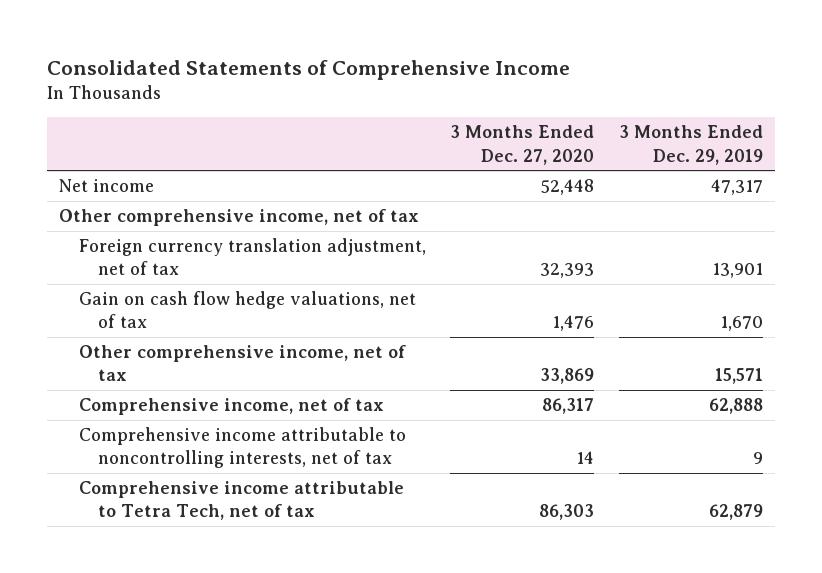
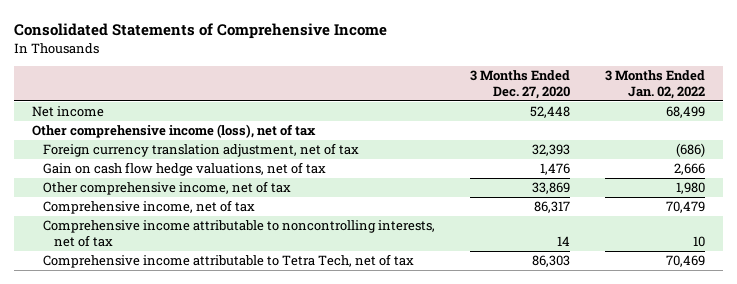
- | 3 Months Ended Dec. 27, 2020 | 3 Months Ended Dec. 29, 2019
+ | 3 Months Ended Dec. 27, 2020 | 3 Months Ended Jan. 02, 2022
- Other comprehensive income, net of tax
+ Other comprehensive income (loss), net of tax

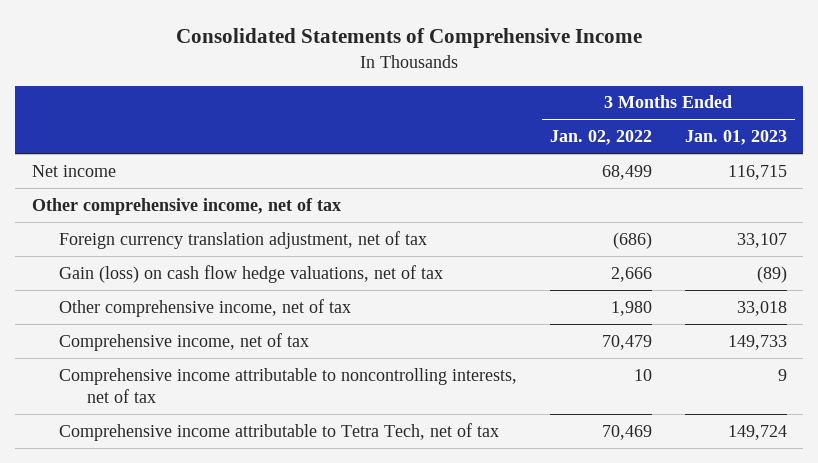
- | 3 Months Ended Dec. 27, 2020 | 3 Months Ended Jan. 02, 2022
+ | 3 Months Ended Jan. 02, 2022 | 3 Months Ended Jan. 01, 2023
- Other comprehensive income (loss), net of tax
+ Other comprehensive income, net of tax
- Gain on cash flow hedge valuations, net of tax | 1,476 | 2,666
+ Gain (loss) on cash flow hedge valuations, net of tax | 2,666 | (89)

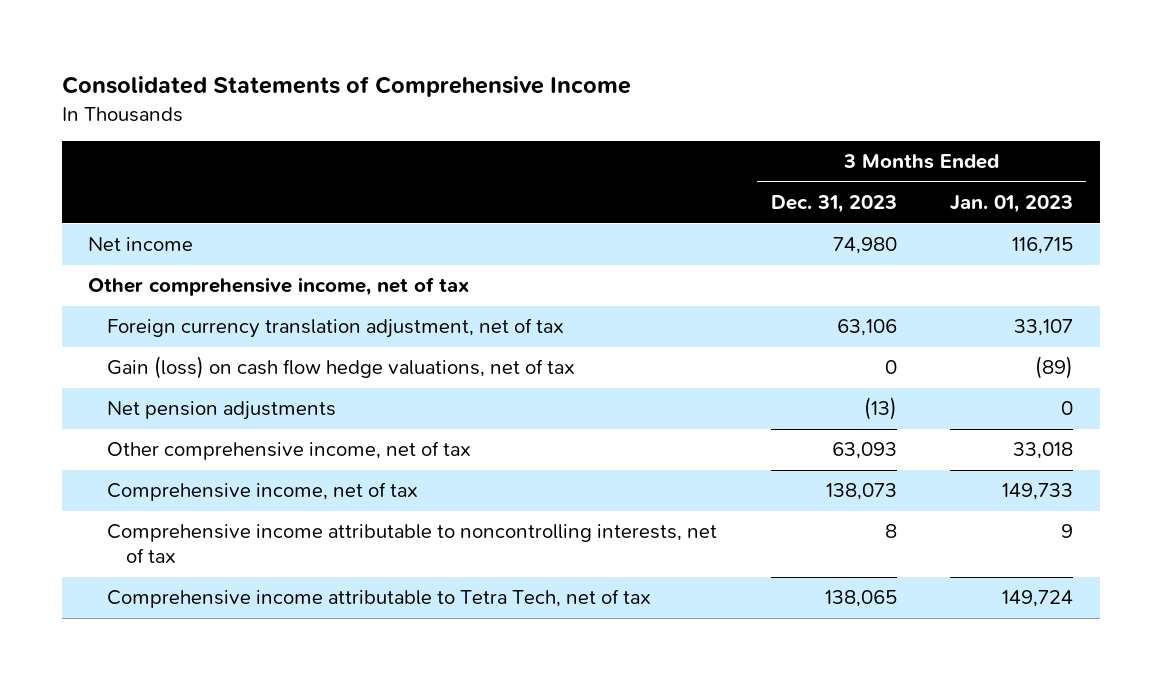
- | 3 Months Ended Jan. 02, 2022 | 3 Months Ended Jan. 01, 2023
+ | 3 Months Ended Dec. 31, 2023 | 3 Months Ended Jan. 01, 2023
+ Net pension adjustments | (13) | 0

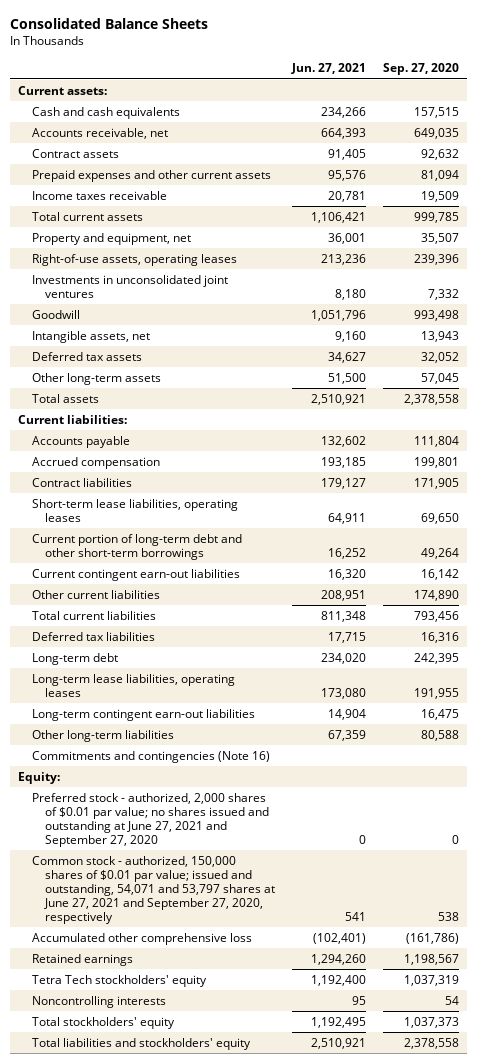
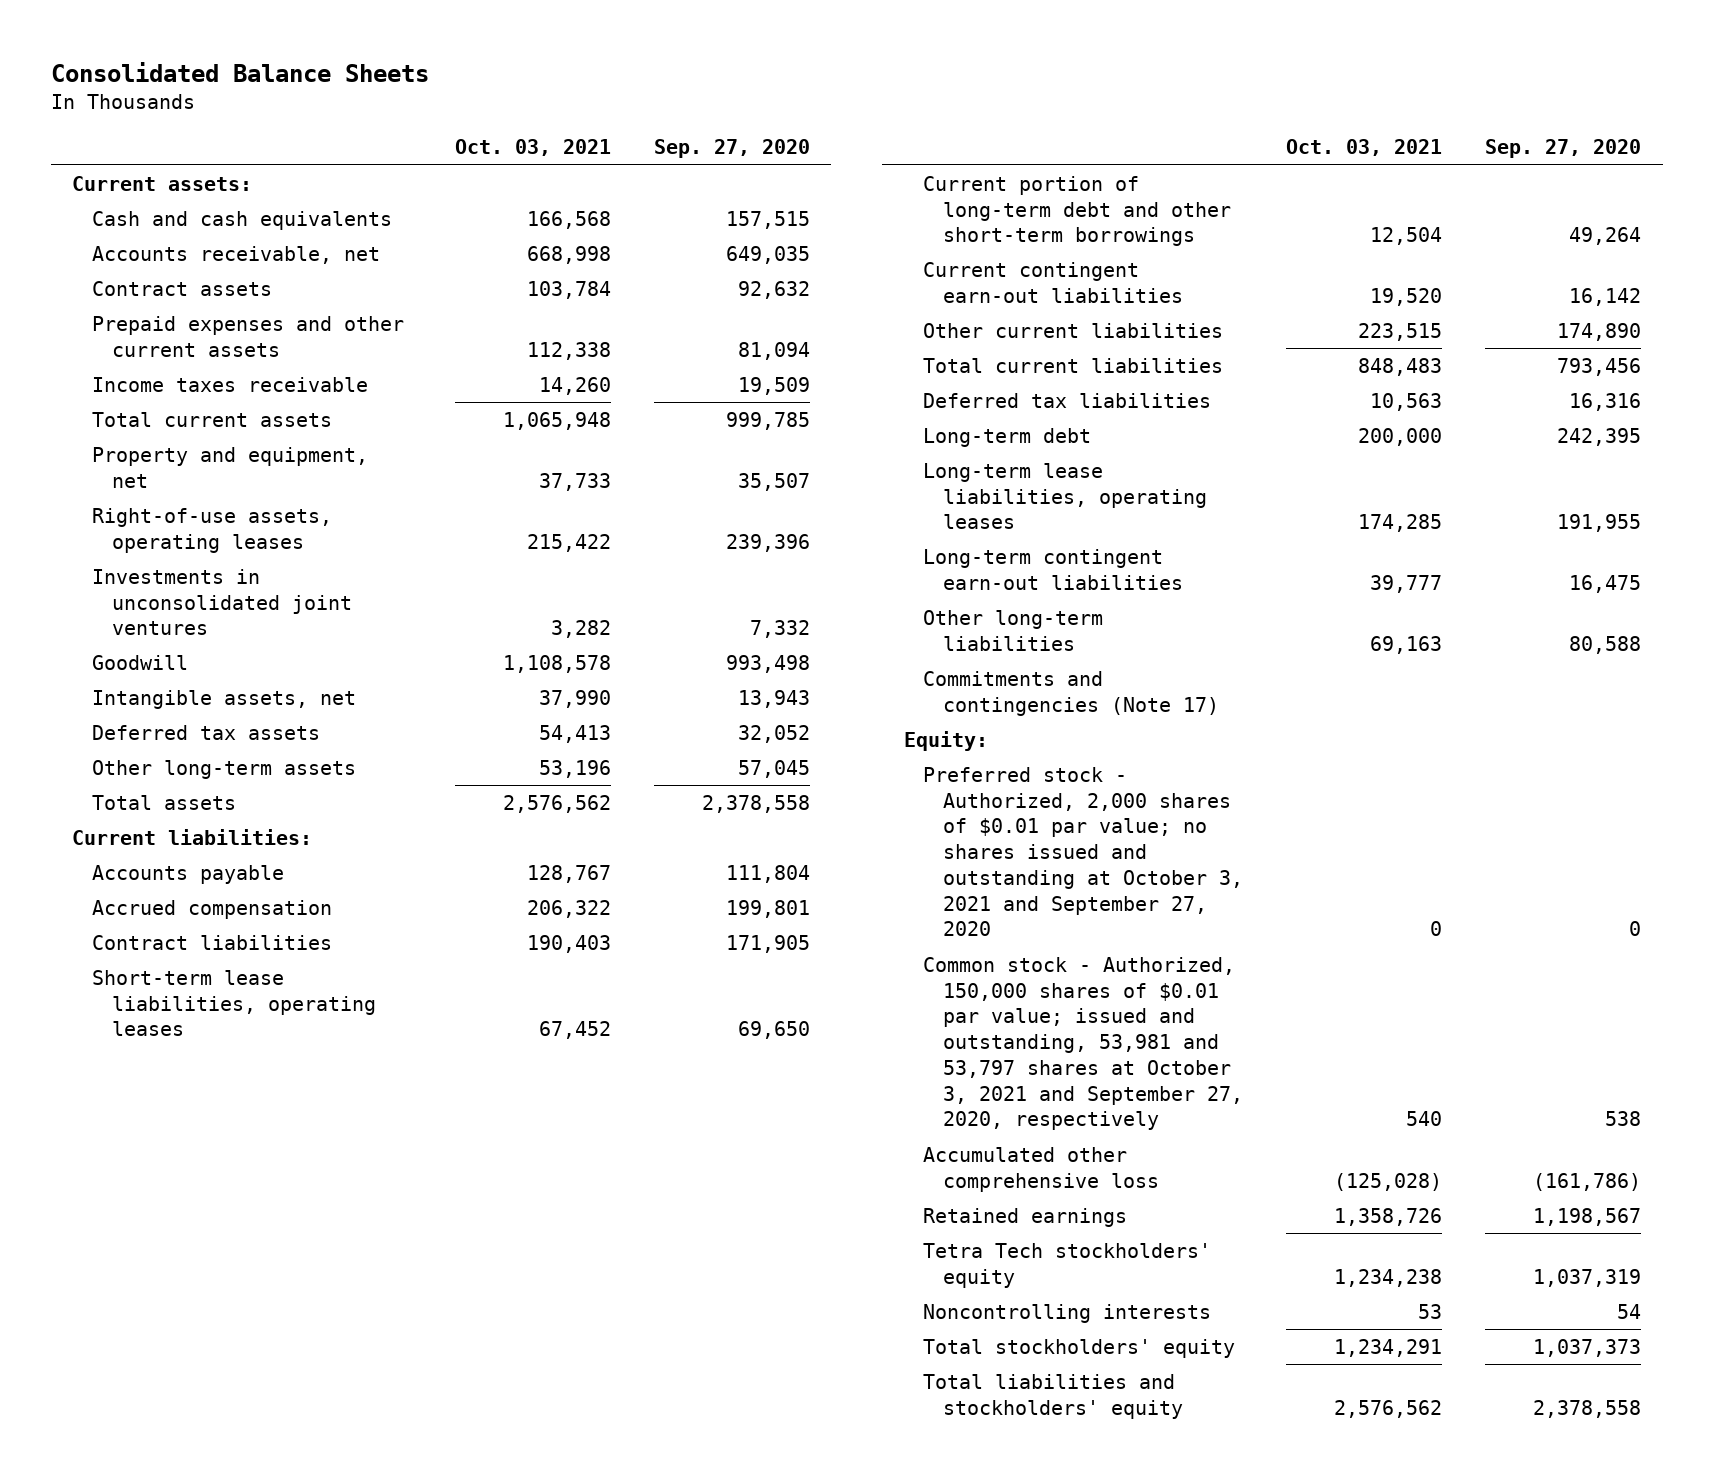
- | Jun. 27, 2021 | Sep. 27, 2020
+ | Oct. 03, 2021 | Sep. 27, 2020
- Commitments and contingencies (Note 16)
+ Commitments and contingencies (Note 17)
- Preferred stock - authorized, 2,000 shares of $0.01 par value; no shares issued and outstanding at June 27, 2021 and September 27, 2020 | 0 | 0
- Common stock - authorized, 150,000 shares of $0.01 par value; issued and outstanding, 54,071 and 53,797 shares at June 27, 2021 and September 27, 2020, respectively | 541 | 538
+ Preferred stock - Authorized, 2,000 shares of $0.01 par value; no shares issued and outstanding at October 3, 2021 and September 27, 2020 | 0 | 0
+ Common stock - Authorized, 150,000 shares of $0.01 par value; issued and outstanding, 53,981 and 53,797 shares at October 3, 2021 and September 27, 2020, respectively | 540 | 538

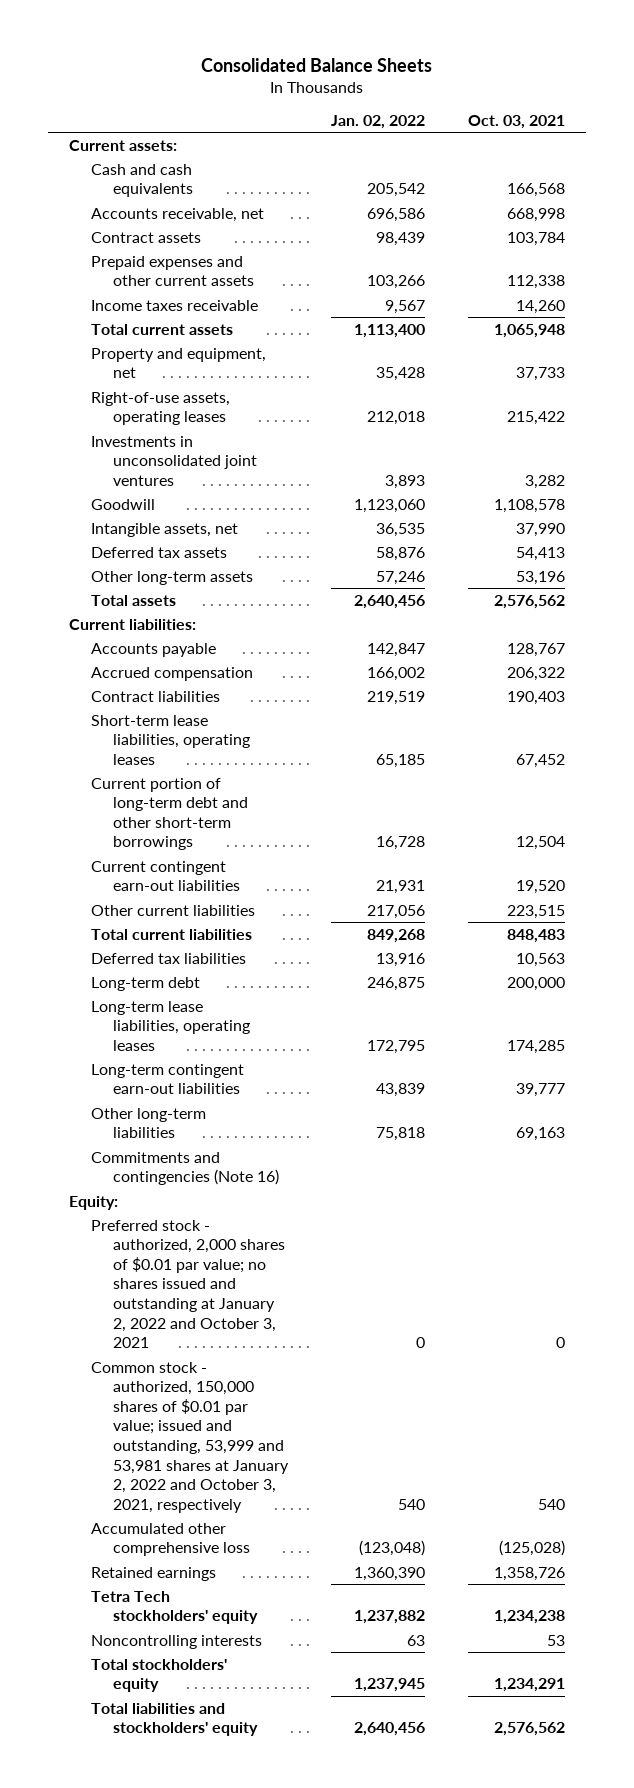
- | Oct. 03, 2021 | Sep. 27, 2020
+ | Jan. 02, 2022 | Oct. 03, 2021
- Commitments and contingencies (Note 17)
+ Commitments and contingencies (Note 16)
- Preferred stock - Authorized, 2,000 shares of $0.01 par value; no shares issued and outstanding at October 3, 2021 and September 27, 2020 | 0 | 0
- Common stock - Authorized, 150,000 shares of $0.01 par value; issued and outstanding, 53,981 and 53,797 shares at October 3, 2021 and September 27, 2020, respectively | 540 | 538
+ Preferred stock - authorized, 2,000 shares of $0.01 par value; no shares issued and outstanding at January 2, 2022 and October 3, 2021 | 0 | 0
+ Common stock - authorized, 150,000 shares of $0.01 par value; issued and outstanding, 53,999 and 53,981 shares at January 2, 2022 and October 3, 2021, respectively | 540 | 540

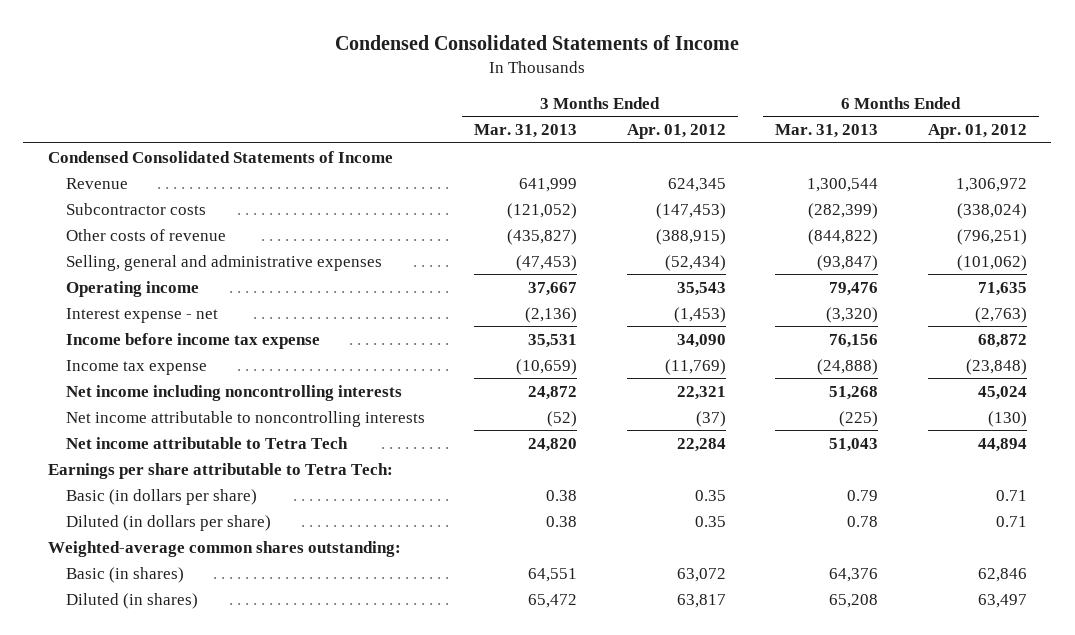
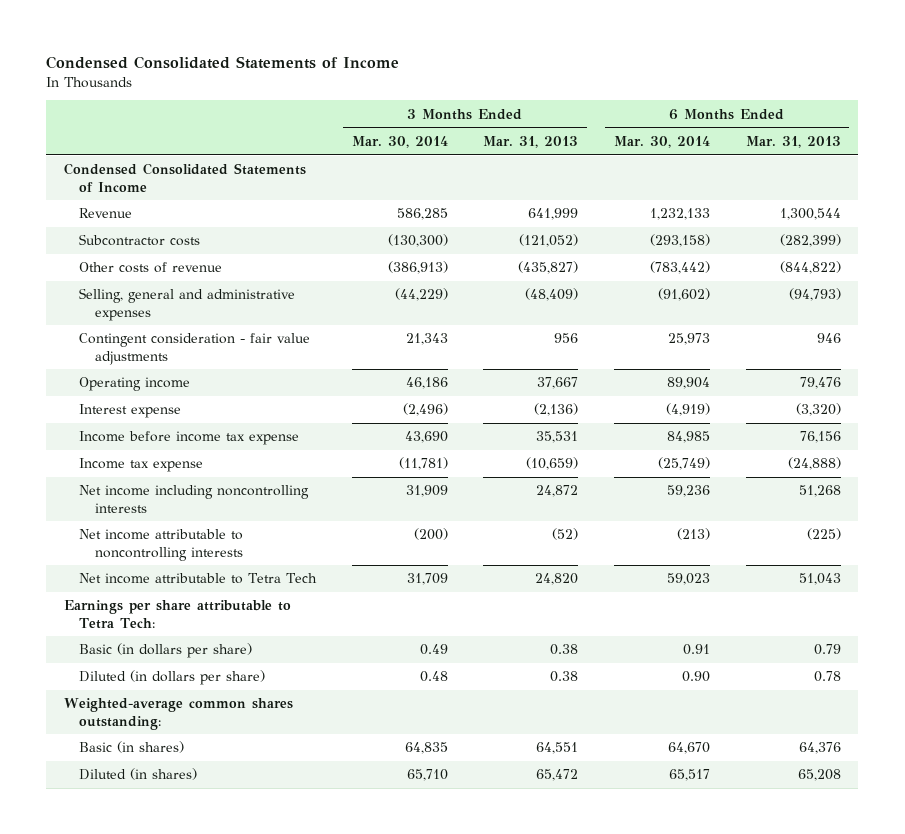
- | 3 Months Ended Mar. 31, 2013 | 3 Months Ended Apr. 01, 2012 | 6 Months Ended Mar. 31, 2013 | 6 Months Ended Apr. 01, 2012
+ | 3 Months Ended Mar. 30, 2014 | 3 Months Ended Mar. 31, 2013 | 6 Months Ended Mar. 30, 2014 | 6 Months Ended Mar. 31, 2013
- Selling, general and administrative expenses | (47,453) | (52,434) | (93,847) | (101,062)
+ Selling, general and administrative expenses | (44,229) | (48,409) | (91,602) | (94,793)
+ Contingent consideration - fair value adjustments | 21,343 | 956 | 25,973 | 946
- Interest expense - net | (2,136) | (1,453) | (3,320) | (2,763)
+ Interest expense | (2,496) | (2,136) | (4,919) | (3,320)

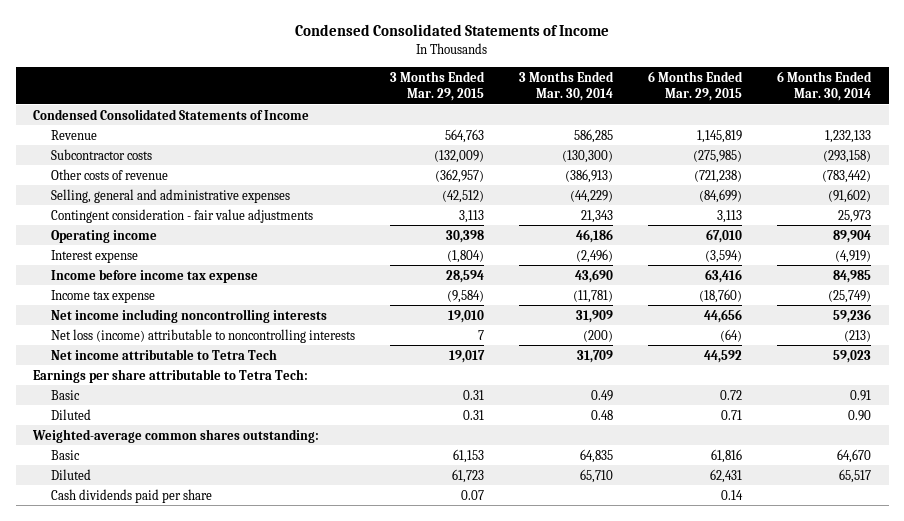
- | 3 Months Ended Mar. 30, 2014 | 3 Months Ended Mar. 31, 2013 | 6 Months Ended Mar. 30, 2014 | 6 Months Ended Mar. 31, 2013
+ | 3 Months Ended Mar. 29, 2015 | 3 Months Ended Mar. 30, 2014 | 6 Months Ended Mar. 29, 2015 | 6 Months Ended Mar. 30, 2014
- Net income attributable to noncontrolling interests | (200) | (52) | (213) | (225)
+ Net loss (income) attributable to noncontrolling interests | 7 | (200) | (64) | (213)
- Basic (in dollars per share) | 0.49 | 0.38 | 0.91 | 0.79
- Diluted (in dollars per share) | 0.48 | 0.38 | 0.90 | 0.78
+ Basic | 0.31 | 0.49 | 0.72 | 0.91
+ Diluted | 0.31 | 0.48 | 0.71 | 0.90
- Basic (in shares) | 64,835 | 64,551 | 64,670 | 64,376
- Diluted (in shares) | 65,710 | 65,472 | 65,517 | 65,208
+ Basic | 61,153 | 64,835 | 61,816 | 64,670
+ Diluted | 61,723 | 65,710 | 62,431 | 65,517
+ Cash dividends paid per share | 0.07 | | 0.14 |

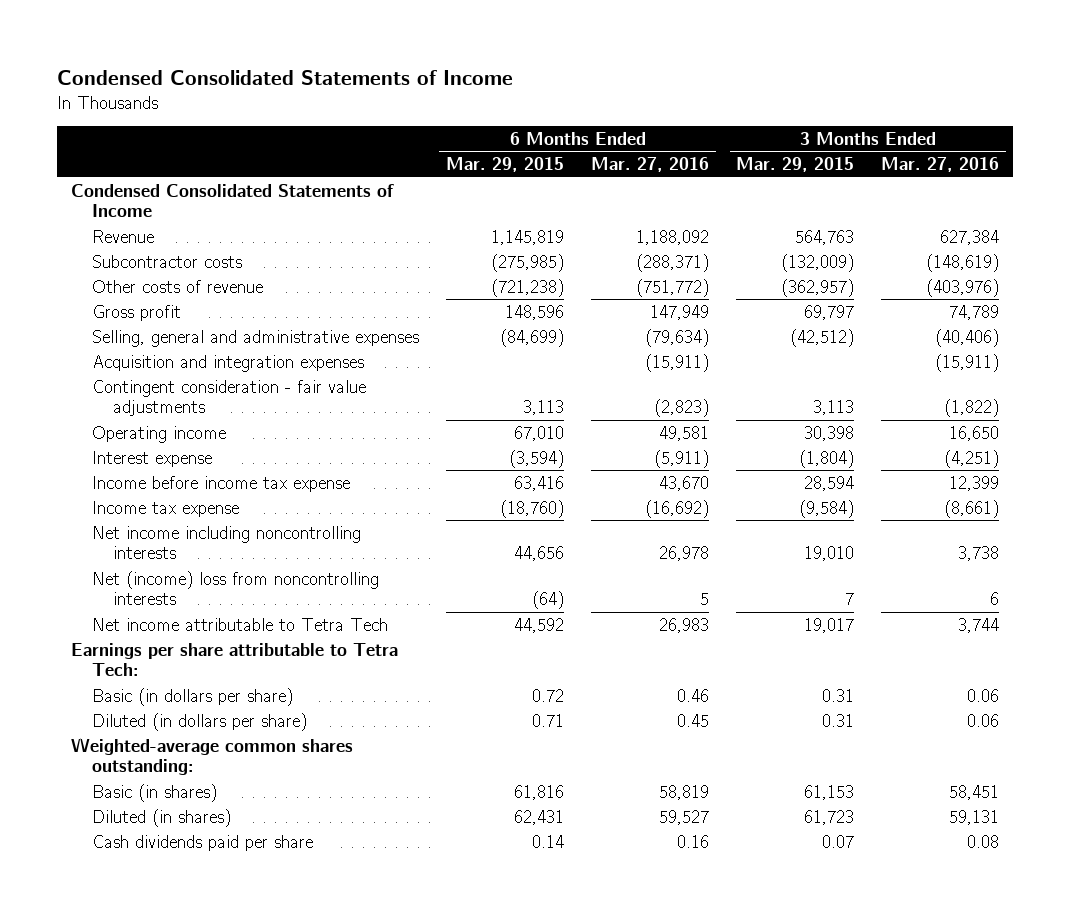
- | 3 Months Ended Mar. 29, 2015 | 3 Months Ended Mar. 30, 2014 | 6 Months Ended Mar. 29, 2015 | 6 Months Ended Mar. 30, 2014
+ | 6 Months Ended Mar. 29, 2015 | 6 Months Ended Mar. 27, 2016 | 3 Months Ended Mar. 29, 2015 | 3 Months Ended Mar. 27, 2016
+ Gross profit | 148,596 | 147,949 | 69,797 | 74,789
+ Acquisition and integration expenses | | (15,911) | | (15,911)
- Net loss (income) attributable to noncontrolling interests | 7 | (200) | (64) | (213)
+ Net (income) loss from noncontrolling interests | (64) | 5 | 7 | 6
- Basic | 0.31 | 0.49 | 0.72 | 0.91
- Diluted | 0.31 | 0.48 | 0.71 | 0.90
+ Basic (in dollars per share) | 0.72 | 0.46 | 0.31 | 0.06
+ Diluted (in dollars per share) | 0.71 | 0.45 | 0.31 | 0.06
- Basic | 61,153 | 64,835 | 61,816 | 64,670
- Diluted | 61,723 | 65,710 | 62,431 | 65,517
+ Basic (in shares) | 61,816 | 58,819 | 61,153 | 58,451
+ Diluted (in shares) | 62,431 | 59,527 | 61,723 | 59,131

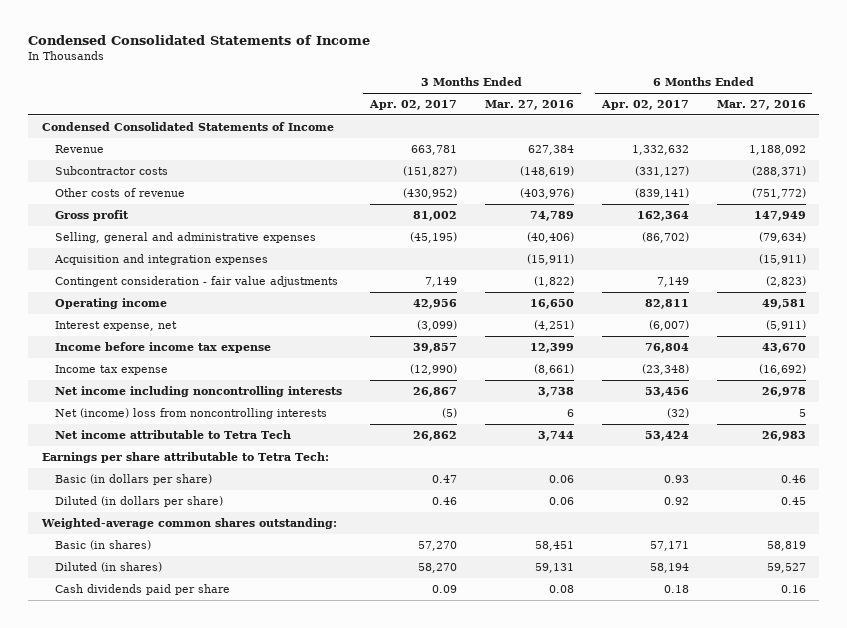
- | 6 Months Ended Mar. 29, 2015 | 6 Months Ended Mar. 27, 2016 | 3 Months Ended Mar. 29, 2015 | 3 Months Ended Mar. 27, 2016
+ | 3 Months Ended Apr. 02, 2017 | 3 Months Ended Mar. 27, 2016 | 6 Months Ended Apr. 02, 2017 | 6 Months Ended Mar. 27, 2016
- Interest expense | (3,594) | (5,911) | (1,804) | (4,251)
+ Interest expense, net | (3,099) | (4,251) | (6,007) | (5,911)

